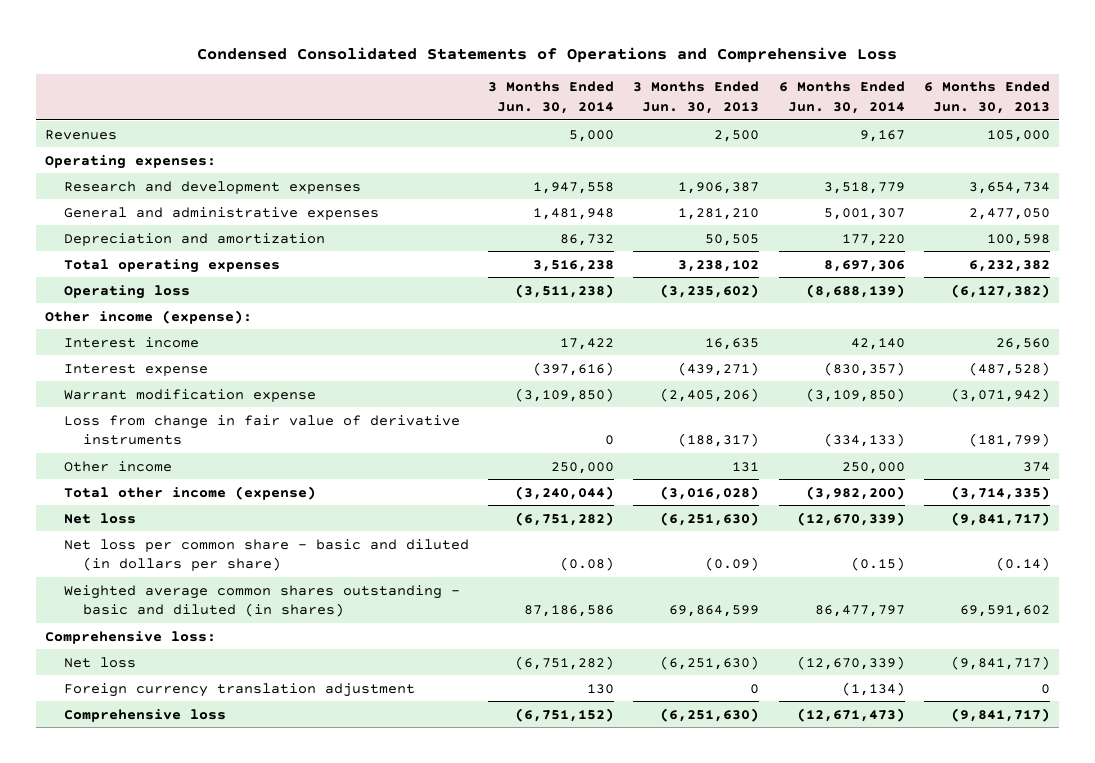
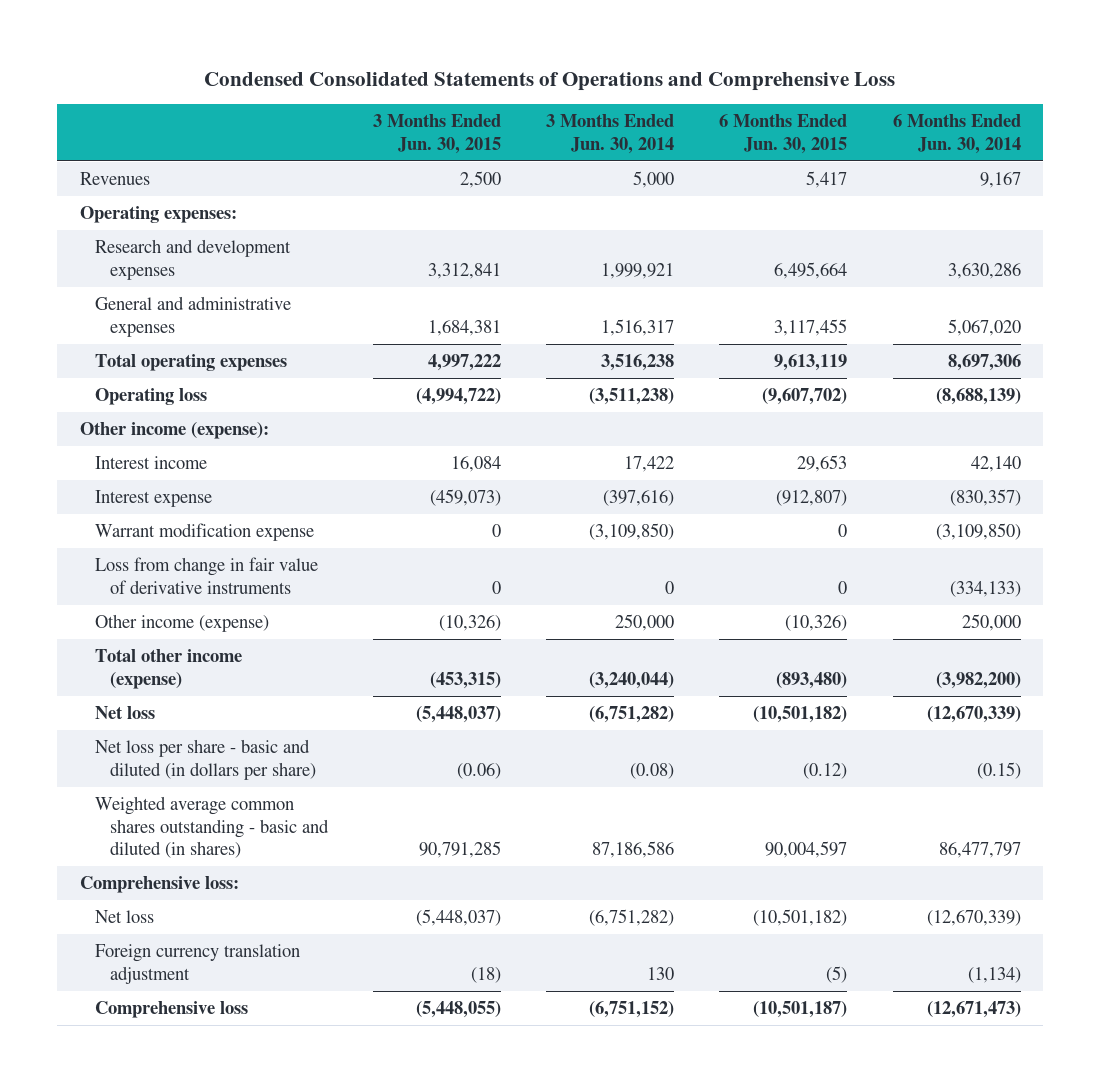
- | 3 Months Ended Jun. 30, 2014 | 3 Months Ended Jun. 30, 2013 | 6 Months Ended Jun. 30, 2014 | 6 Months Ended Jun. 30, 2013
+ | 3 Months Ended Jun. 30, 2015 | 3 Months Ended Jun. 30, 2014 | 6 Months Ended Jun. 30, 2015 | 6 Months Ended Jun. 30, 2014
- Research and development expenses | 1,947,558 | 1,906,387 | 3,518,779 | 3,654,734
- General and administrative expenses | 1,481,948 | 1,281,210 | 5,001,307 | 2,477,050
- Depreciation and amortization | 86,732 | 50,505 | 177,220 | 100,598
+ Research and development expenses | 3,312,841 | 1,999,921 | 6,495,664 | 3,630,286
+ General and administrative expenses | 1,684,381 | 1,516,317 | 3,117,455 | 5,067,020
- Other income | 250,000 | 131 | 250,000 | 374
+ Other income (expense) | (10,326) | 250,000 | (10,326) | 250,000
- Net loss per common share - basic and diluted (in dollars per share) | (0.08) | (0.09) | (0.15) | (0.14)
+ Net loss per share - basic and diluted (in dollars per share) | (0.06) | (0.08) | (0.12) | (0.15)

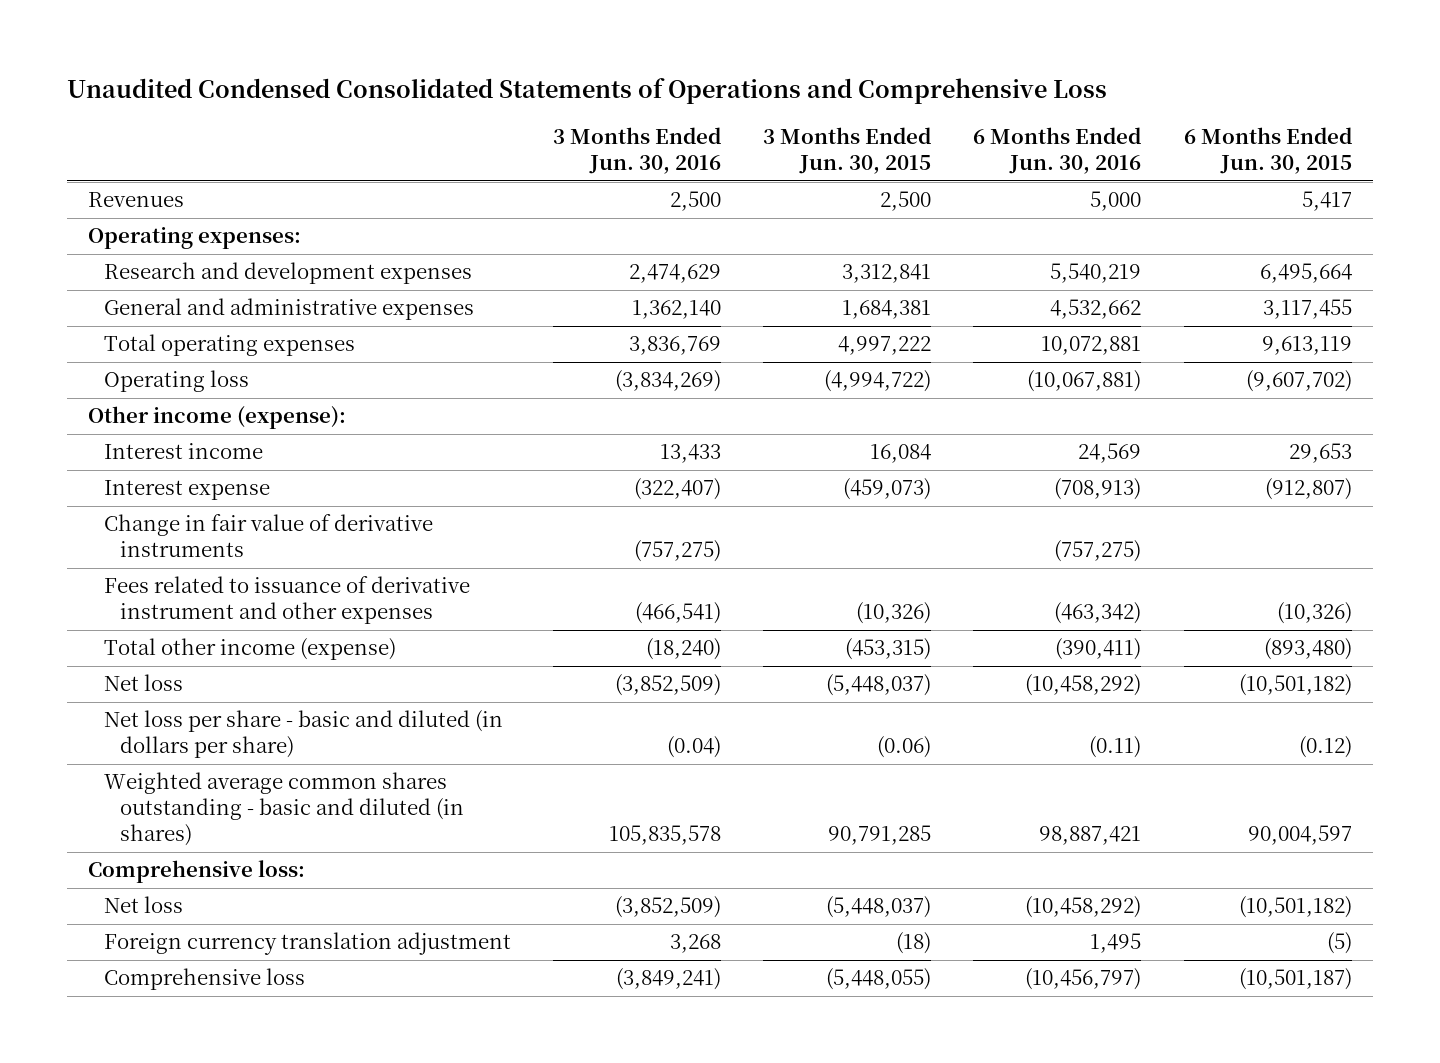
- Condensed Consolidated Statements of Operations and Comprehensive Loss
+ Unaudited Condensed Consolidated Statements of Operations and Comprehensive Loss
- | 3 Months Ended Jun. 30, 2015 | 3 Months Ended Jun. 30, 2014 | 6 Months Ended Jun. 30, 2015 | 6 Months Ended Jun. 30, 2014
+ | 3 Months Ended Jun. 30, 2016 | 3 Months Ended Jun. 30, 2015 | 6 Months Ended Jun. 30, 2016 | 6 Months Ended Jun. 30, 2015
- Warrant modification expense | 0 | (3,109,850) | 0 | (3,109,850)
- Loss from change in fair value of derivative instruments | 0 | 0 | 0 | (334,133)
- Other income (expense) | (10,326) | 250,000 | (10,326) | 250,000
+ Change in fair value of derivative instruments | (757,275) | | (757,275) |
+ Fees related to issuance of derivative instrument and other expenses | (466,541) | (10,326) | (463,342) | (10,326)

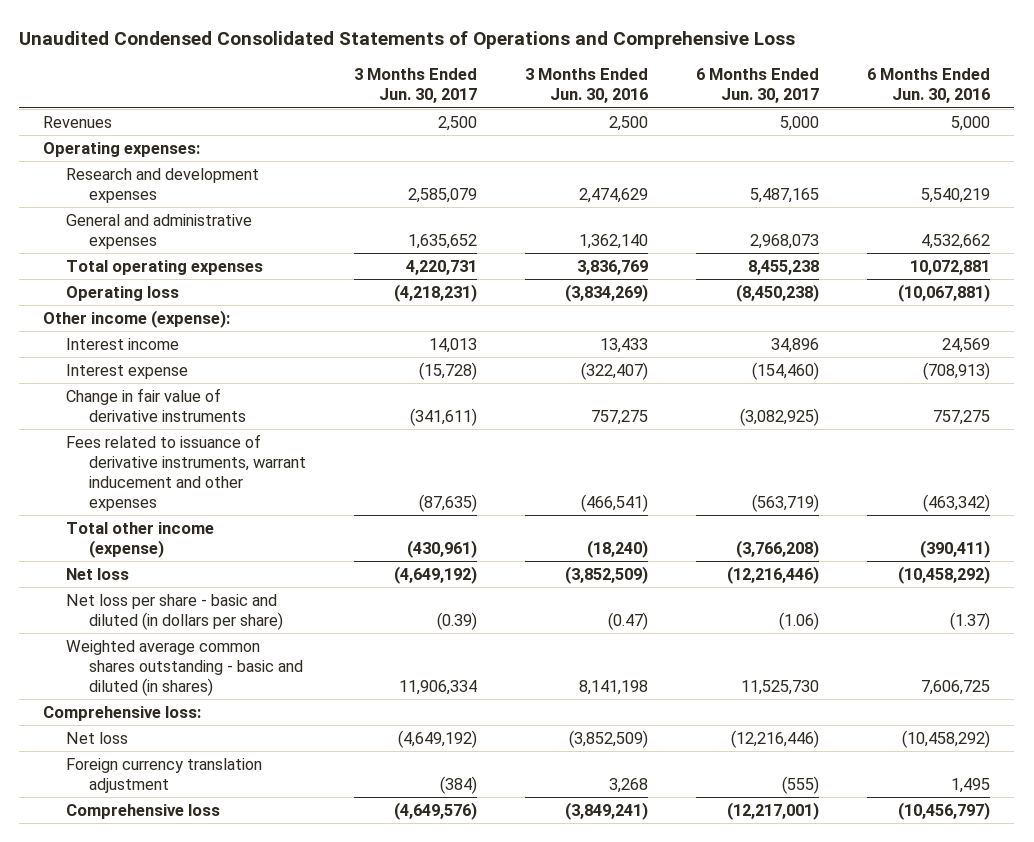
- | 3 Months Ended Jun. 30, 2016 | 3 Months Ended Jun. 30, 2015 | 6 Months Ended Jun. 30, 2016 | 6 Months Ended Jun. 30, 2015
+ | 3 Months Ended Jun. 30, 2017 | 3 Months Ended Jun. 30, 2016 | 6 Months Ended Jun. 30, 2017 | 6 Months Ended Jun. 30, 2016
- Change in fair value of derivative instruments | (757,275) | | (757,275) |
- Fees related to issuance of derivative instrument and other expenses | (466,541) | (10,326) | (463,342) | (10,326)
+ Change in fair value of derivative instruments | (341,611) | 757,275 | (3,082,925) | 757,275
+ Fees related to issuance of derivative instruments, warrant inducement and other expenses | (87,635) | (466,541) | (563,719) | (463,342)
- Net loss per share - basic and diluted (in dollars per share) | (0.04) | (0.06) | (0.11) | (0.12)
- Weighted average common shares outstanding - basic and diluted (in shares) | 105,835,578 | 90,791,285 | 98,887,421 | 90,004,597
+ Net loss per share - basic and diluted (in dollars per share) | (0.39) | (0.47) | (1.06) | (1.37)
+ Weighted average common shares outstanding - basic and diluted (in shares) | 11,906,334 | 8,141,198 | 11,525,730 | 7,606,725

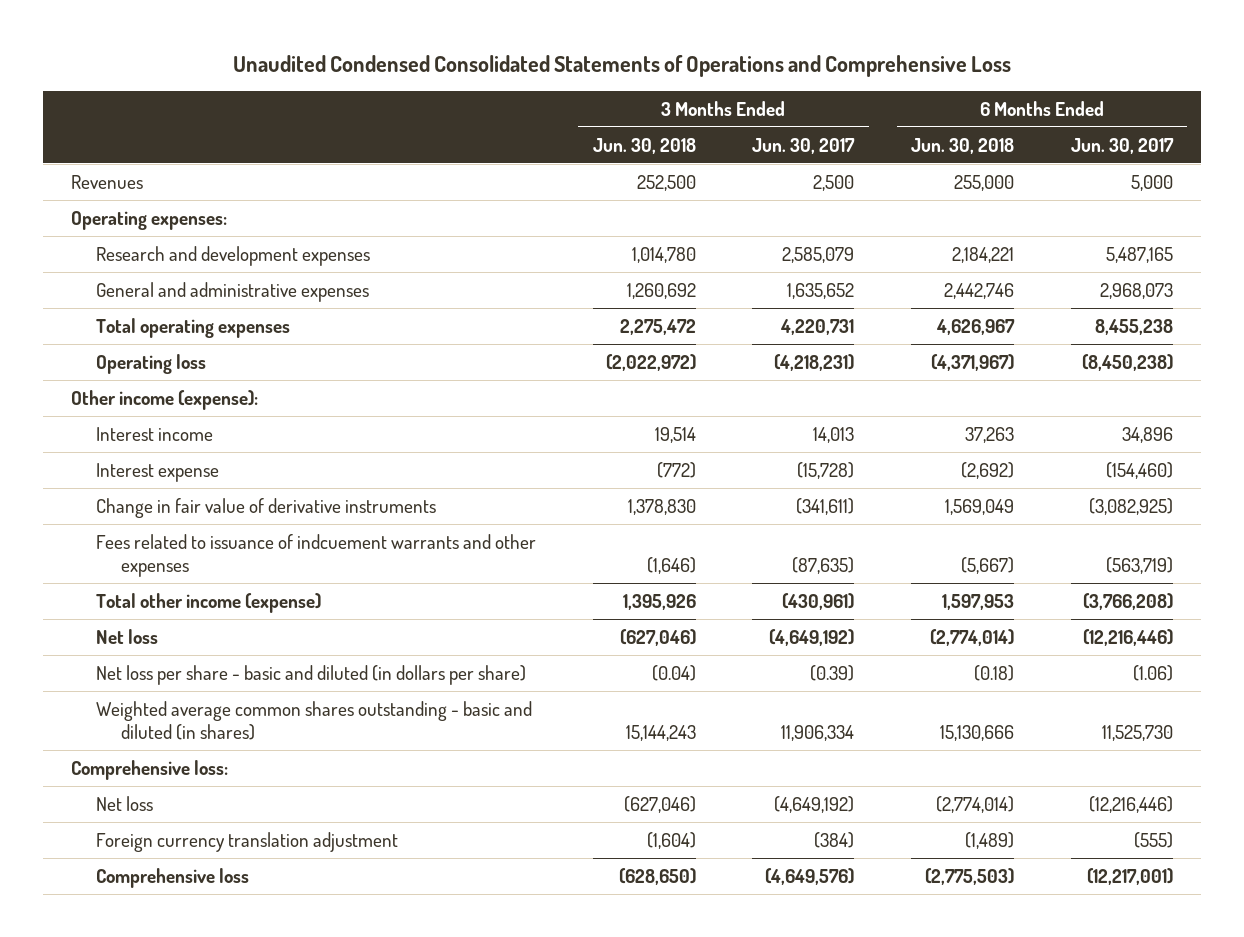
- | 3 Months Ended Jun. 30, 2017 | 3 Months Ended Jun. 30, 2016 | 6 Months Ended Jun. 30, 2017 | 6 Months Ended Jun. 30, 2016
+ | 3 Months Ended Jun. 30, 2018 | 3 Months Ended Jun. 30, 2017 | 6 Months Ended Jun. 30, 2018 | 6 Months Ended Jun. 30, 2017
- Fees related to issuance of derivative instruments, warrant inducement and other expenses | (87,635) | (466,541) | (563,719) | (463,342)
+ Fees related to issuance of indcuement warrants and other expenses | (1,646) | (87,635) | (5,667) | (563,719)

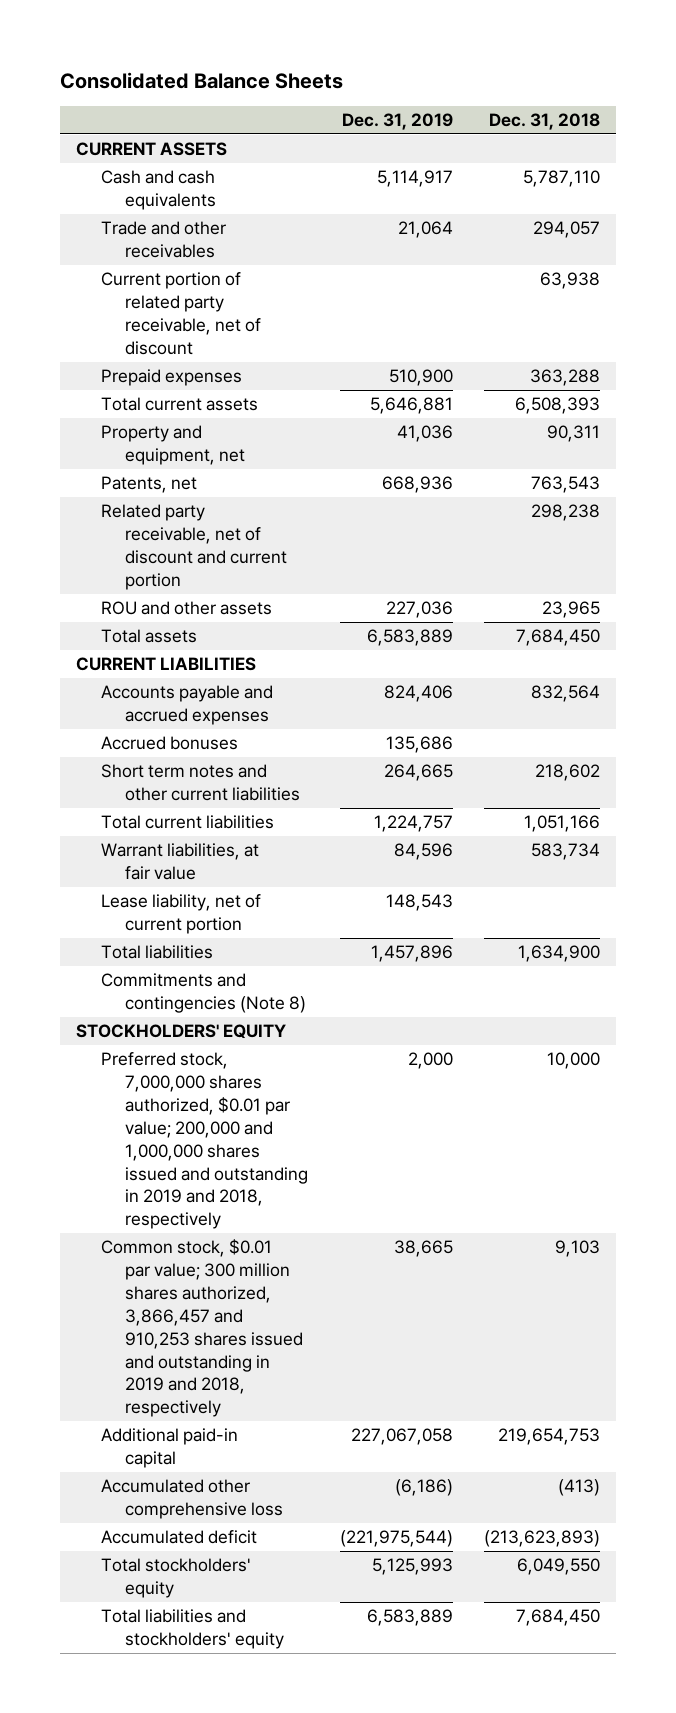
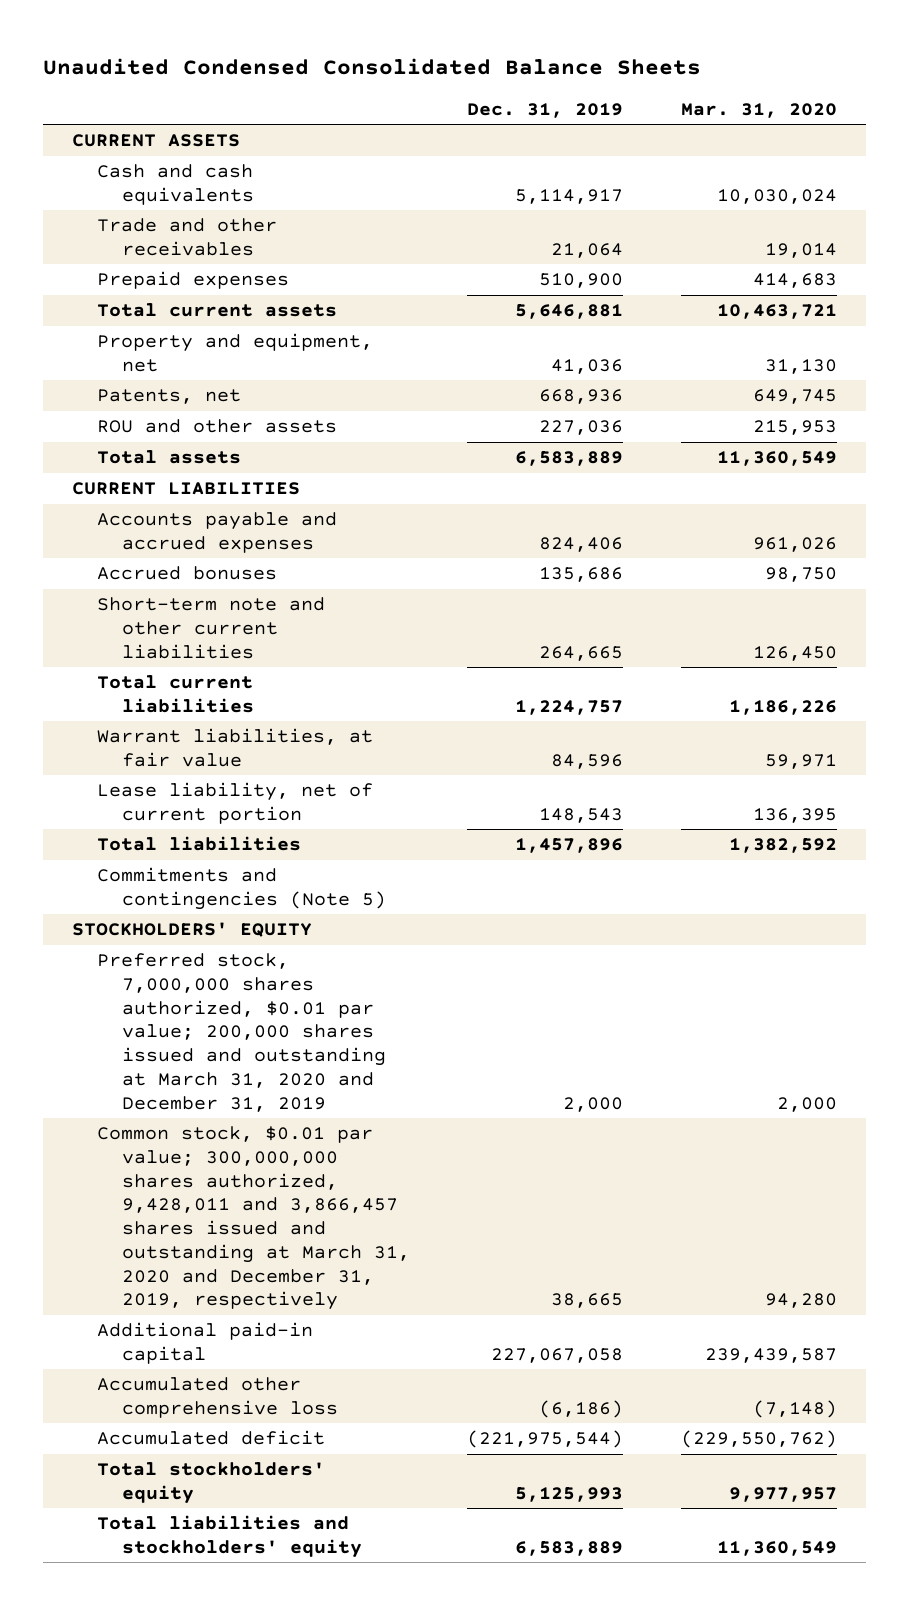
- Consolidated Balance Sheets
+ Unaudited Condensed Consolidated Balance Sheets
- | Dec. 31, 2019 | Dec. 31, 2018
+ | Dec. 31, 2019 | Mar. 31, 2020
- Current portion of related party receivable, net of discount | | 63,938
- Related party receivable, net of discount and current portion | | 298,238
- Short term notes and other current liabilities | 264,665 | 218,602
+ Short-term note and other current liabilities | 264,665 | 126,450
- Commitments and contingencies (Note 8)
+ Commitments and contingencies (Note 5)
- Preferred stock, 7,000,000 shares authorized, $0.01 par value; 200,000 and 1,000,000 shares issued and outstanding in 2019 and 2018, respectively | 2,000 | 10,000
- Common stock, $0.01 par value; 300 million shares authorized, 3,866,457 and 910,253 shares issued and outstanding in 2019 and 2018, respectively | 38,665 | 9,103
+ Preferred stock, 7,000,000 shares authorized, $0.01 par value; 200,000 shares issued and outstanding at March 31, 2020 and December 31, 2019 | 2,000 | 2,000
+ Common stock, $0.01 par value; 300,000,000 shares authorized, 9,428,011 and 3,866,457 shares issued and outstanding at March 31, 2020 and December 31, 2019, respectively | 38,665 | 94,280

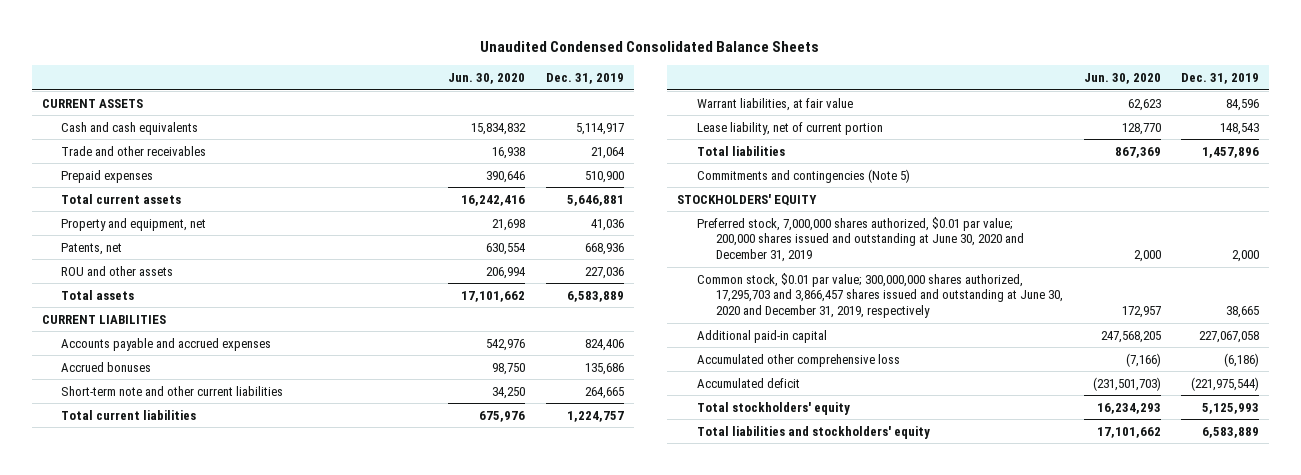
- | Dec. 31, 2019 | Mar. 31, 2020
+ | Jun. 30, 2020 | Dec. 31, 2019
- Preferred stock, 7,000,000 shares authorized, $0.01 par value; 200,000 shares issued and outstanding at March 31, 2020 and December 31, 2019 | 2,000 | 2,000
- Common stock, $0.01 par value; 300,000,000 shares authorized, 9,428,011 and 3,866,457 shares issued and outstanding at March 31, 2020 and December 31, 2019, respectively | 38,665 | 94,280
+ Preferred stock, 7,000,000 shares authorized, $0.01 par value; 200,000 shares issued and outstanding at June 30, 2020 and December 31, 2019 | 2,000 | 2,000
+ Common stock, $0.01 par value; 300,000,000 shares authorized, 17,295,703 and 3,866,457 shares issued and outstanding at June 30, 2020 and December 31, 2019, respectively | 172,957 | 38,665

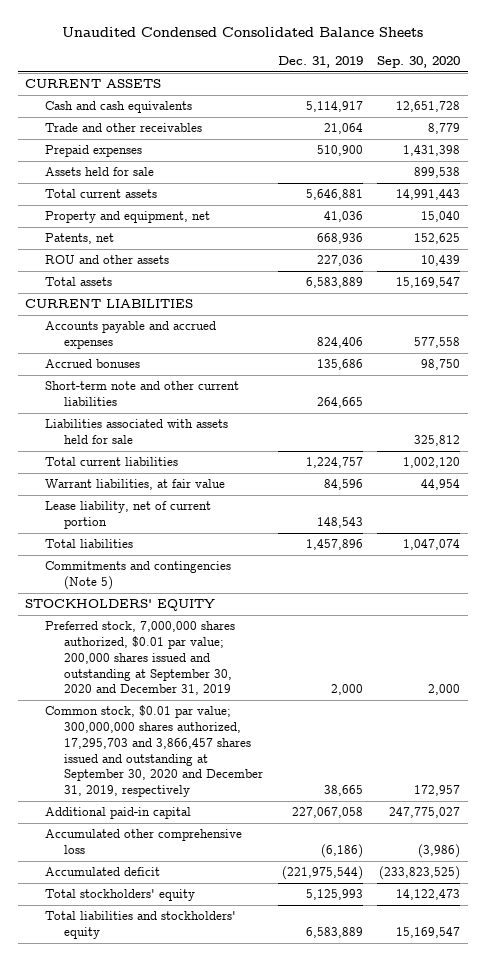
- | Jun. 30, 2020 | Dec. 31, 2019
+ | Dec. 31, 2019 | Sep. 30, 2020
+ Assets held for sale | | 899,538
+ Liabilities associated with assets held for sale | | 325,812
- Preferred stock, 7,000,000 shares authorized, $0.01 par value; 200,000 shares issued and outstanding at June 30, 2020 and December 31, 2019 | 2,000 | 2,000
- Common stock, $0.01 par value; 300,000,000 shares authorized, 17,295,703 and 3,866,457 shares issued and outstanding at June 30, 2020 and December 31, 2019, respectively | 172,957 | 38,665
+ Preferred stock, 7,000,000 shares authorized, $0.01 par value; 200,000 shares issued and outstanding at September 30, 2020 and December 31, 2019 | 2,000 | 2,000
+ Common stock, $0.01 par value; 300,000,000 shares authorized, 17,295,703 and 3,866,457 shares issued and outstanding at September 30, 2020 and December 31, 2019, respectively | 38,665 | 172,957

